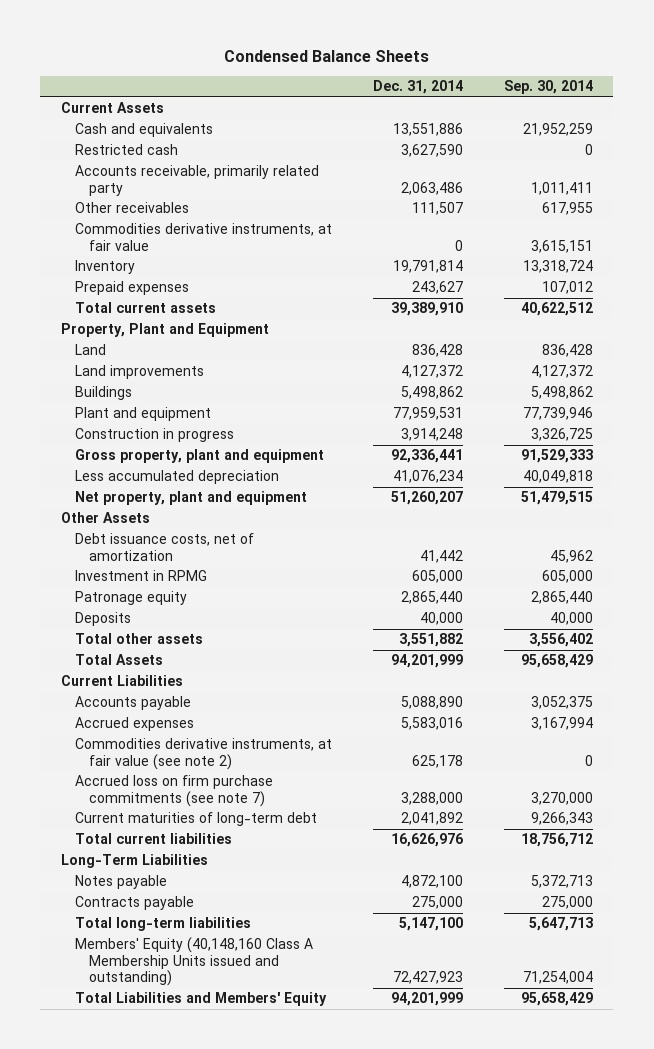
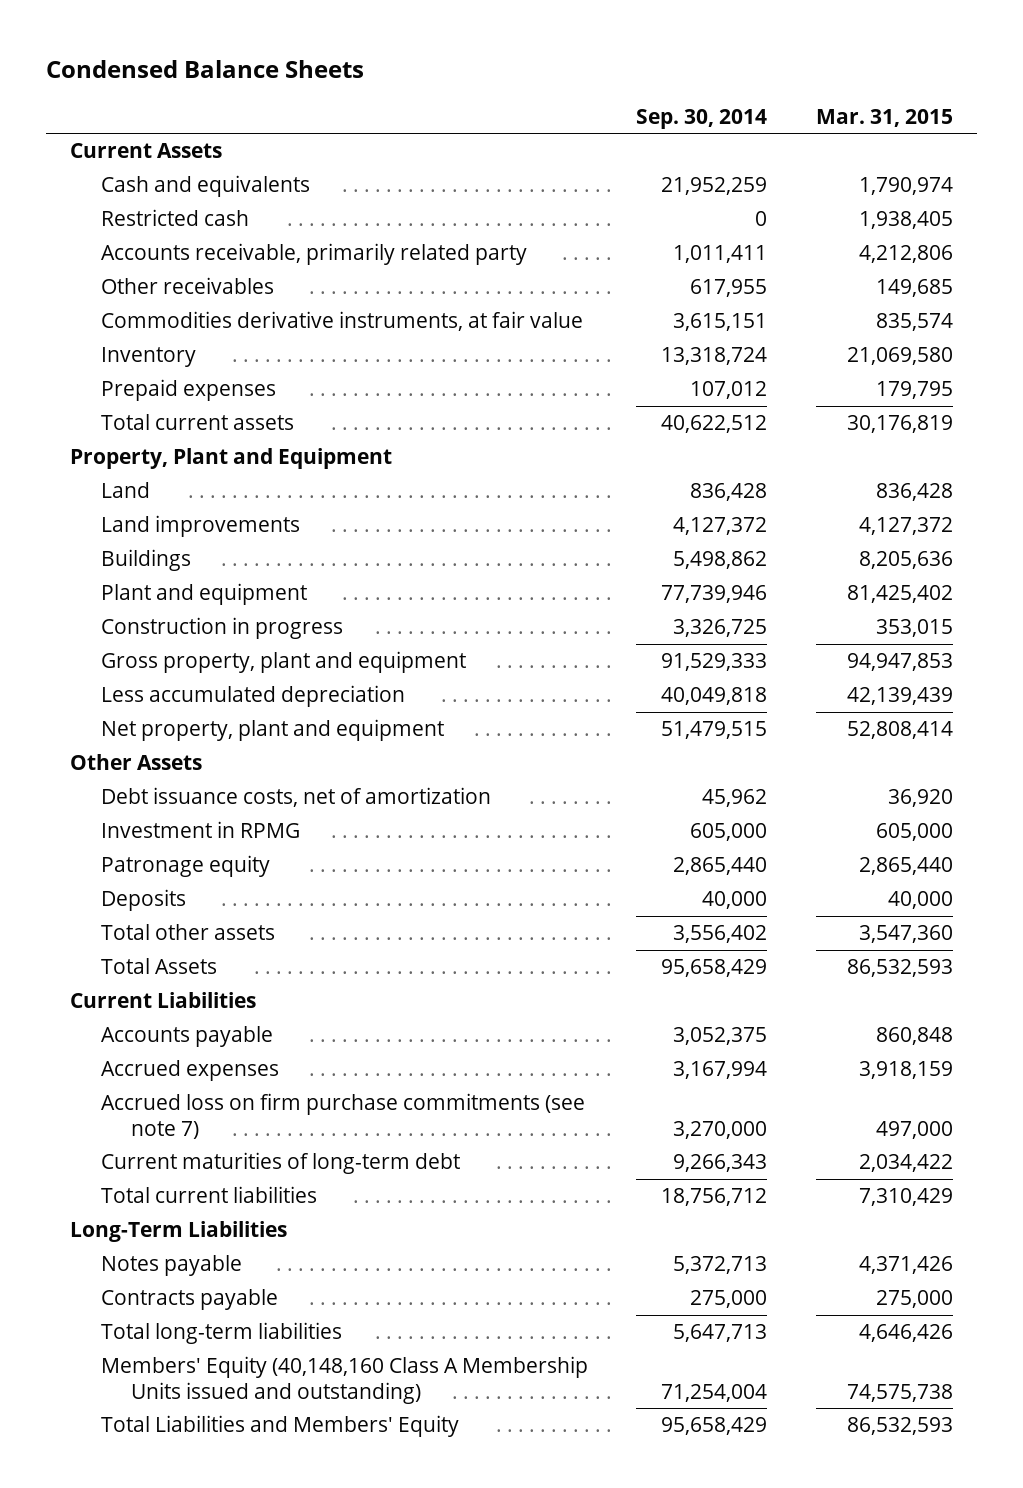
- | Dec. 31, 2014 | Sep. 30, 2014
+ | Sep. 30, 2014 | Mar. 31, 2015
- Commodities derivative instruments, at fair value (see note 2) | 625,178 | 0

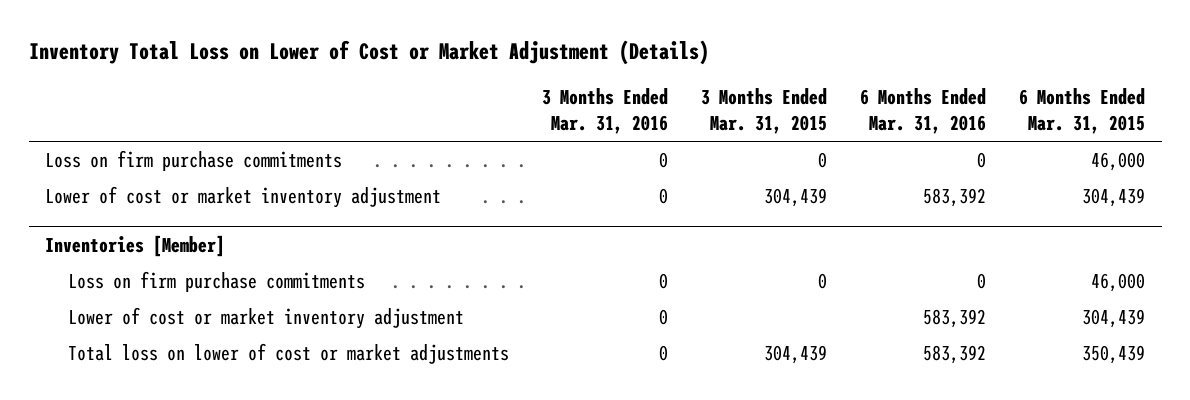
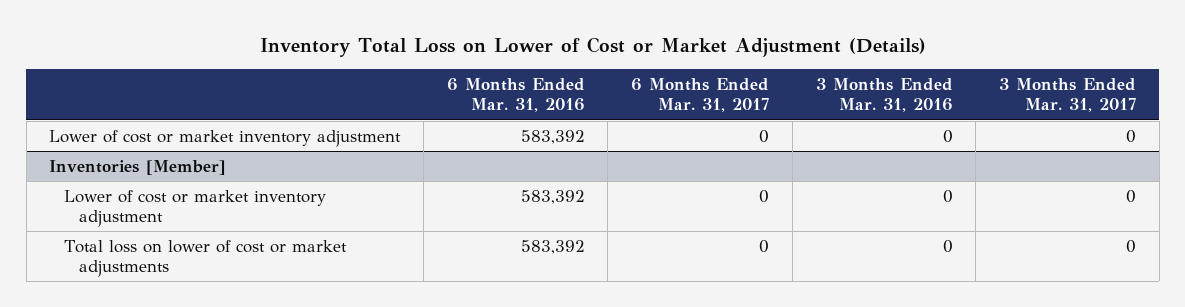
- | 3 Months Ended Mar. 31, 2016 | 3 Months Ended Mar. 31, 2015 | 6 Months Ended Mar. 31, 2016 | 6 Months Ended Mar. 31, 2015
+ | 6 Months Ended Mar. 31, 2016 | 6 Months Ended Mar. 31, 2017 | 3 Months Ended Mar. 31, 2016 | 3 Months Ended Mar. 31, 2017
- Loss on firm purchase commitments | 0 | 0 | 0 | 46,000
@ Inventories [Member]
- Loss on firm purchase commitments | 0 | 0 | 0 | 46,000

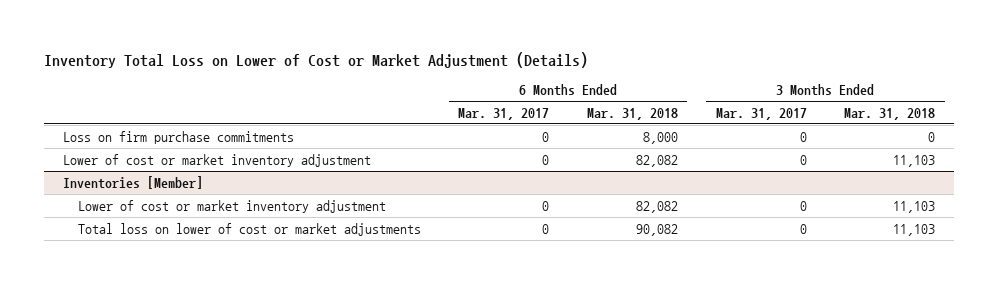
- | 6 Months Ended Mar. 31, 2016 | 6 Months Ended Mar. 31, 2017 | 3 Months Ended Mar. 31, 2016 | 3 Months Ended Mar. 31, 2017
+ | 6 Months Ended Mar. 31, 2017 | 6 Months Ended Mar. 31, 2018 | 3 Months Ended Mar. 31, 2017 | 3 Months Ended Mar. 31, 2018
+ Loss on firm purchase commitments | 0 | 8,000 | 0 | 0

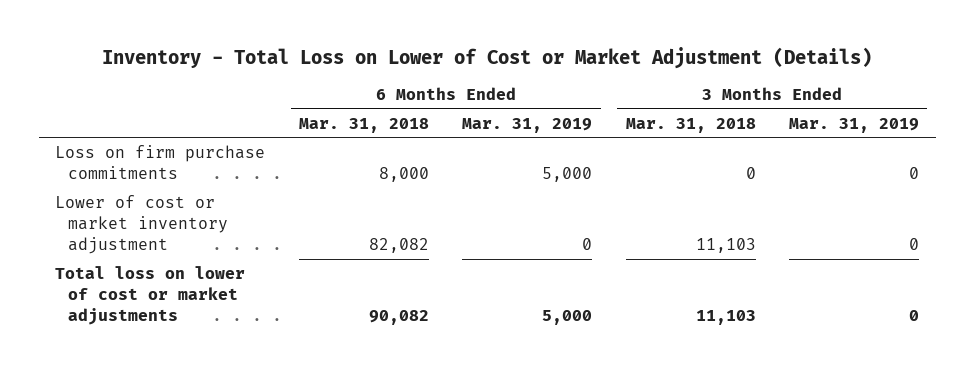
- Inventory Total Loss on Lower of Cost or Market Adjustment (Details)
+ Inventory - Total Loss on Lower of Cost or Market Adjustment (Details)
- | 6 Months Ended Mar. 31, 2017 | 6 Months Ended Mar. 31, 2018 | 3 Months Ended Mar. 31, 2017 | 3 Months Ended Mar. 31, 2018
+ | 6 Months Ended Mar. 31, 2018 | 6 Months Ended Mar. 31, 2019 | 3 Months Ended Mar. 31, 2018 | 3 Months Ended Mar. 31, 2019
- Inventories [Member]
- Lower of cost or market inventory adjustment | 0 | 82,082 | 0 | 11,103

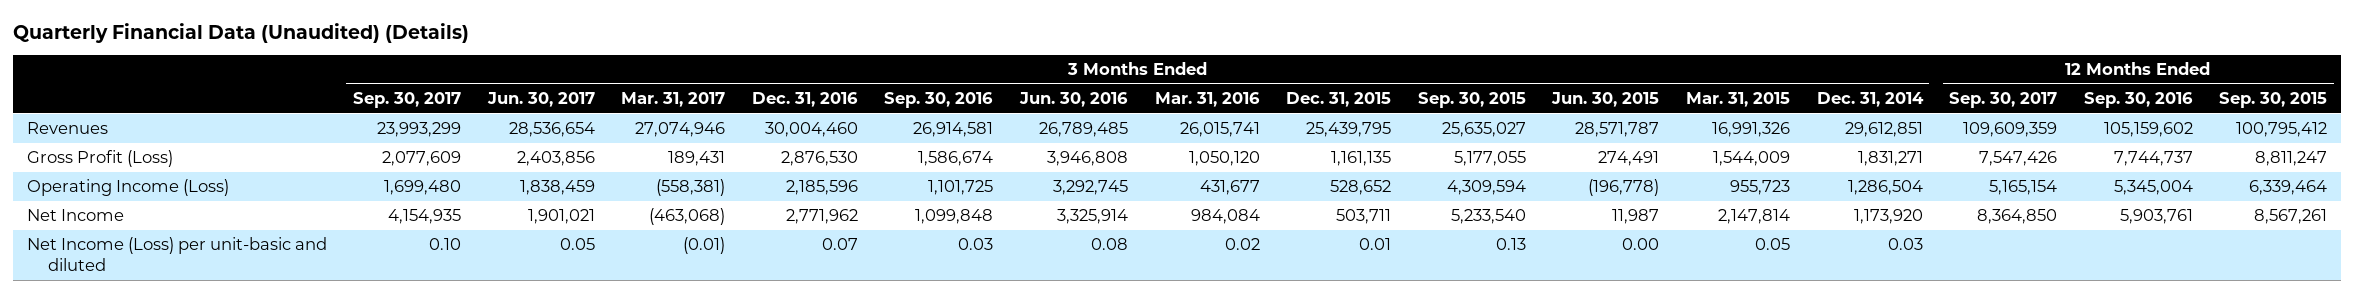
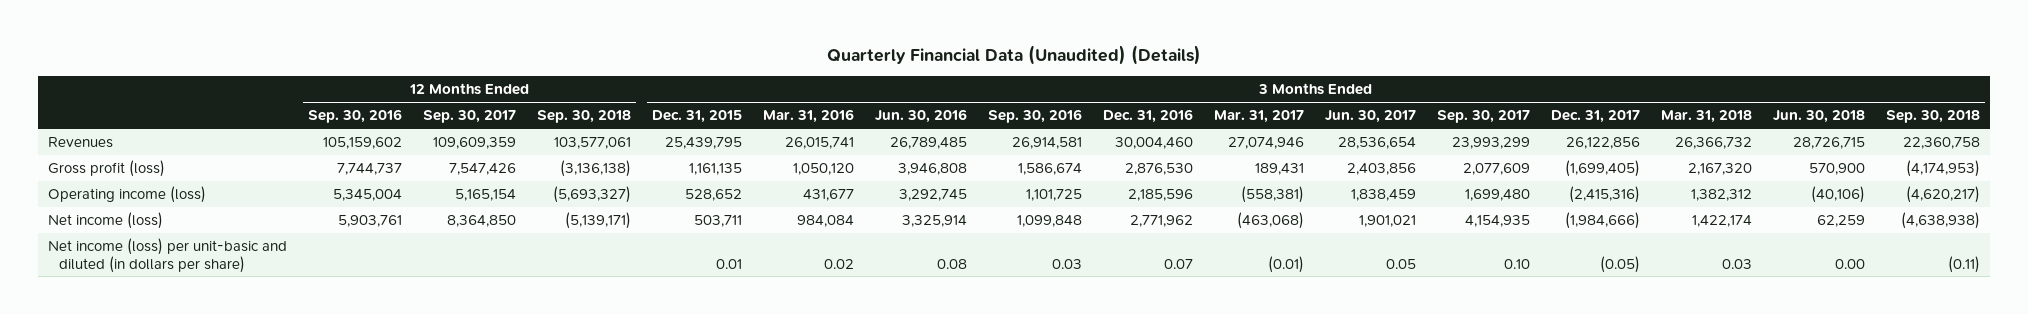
- | 3 Months Ended Sep. 30, 2017 | 3 Months Ended Jun. 30, 2017 | 3 Months Ended Mar. 31, 2017 | 3 Months Ended Dec. 31, 2016 | 3 Months Ended Sep. 30, 2016 | 3 Months Ended Jun. 30, 2016 | 3 Months Ended Mar. 31, 2016 | 3 Months Ended Dec. 31, 2015 | 3 Months Ended Sep. 30, 2015 | 3 Months Ended Jun. 30, 2015 | 3 Months Ended Mar. 31, 2015 | 3 Months Ended Dec. 31, 2014 | 12 Months Ended Sep. 30, 2017 | 12 Months Ended Sep. 30, 2016 | 12 Months Ended Sep. 30, 2015
+ | 12 Months Ended Sep. 30, 2016 | 12 Months Ended Sep. 30, 2017 | 12 Months Ended Sep. 30, 2018 | 3 Months Ended Dec. 31, 2015 | 3 Months Ended Mar. 31, 2016 | 3 Months Ended Jun. 30, 2016 | 3 Months Ended Sep. 30, 2016 | 3 Months Ended Dec. 31, 2016 | 3 Months Ended Mar. 31, 2017 | 3 Months Ended Jun. 30, 2017 | 3 Months Ended Sep. 30, 2017 | 3 Months Ended Dec. 31, 2017 | 3 Months Ended Mar. 31, 2018 | 3 Months Ended Jun. 30, 2018 | 3 Months Ended Sep. 30, 2018
- Gross Profit (Loss) | 2,077,609 | 2,403,856 | 189,431 | 2,876,530 | 1,586,674 | 3,946,808 | 1,050,120 | 1,161,135 | 5,177,055 | 274,491 | 1,544,009 | 1,831,271 | 7,547,426 | 7,744,737 | 8,811,247
- Operating Income (Loss) | 1,699,480 | 1,838,459 | (558,381) | 2,185,596 | 1,101,725 | 3,292,745 | 431,677 | 528,652 | 4,309,594 | (196,778) | 955,723 | 1,286,504 | 5,165,154 | 5,345,004 | 6,339,464
- Net Income | 4,154,935 | 1,901,021 | (463,068) | 2,771,962 | 1,099,848 | 3,325,914 | 984,084 | 503,711 | 5,233,540 | 11,987 | 2,147,814 | 1,173,920 | 8,364,850 | 5,903,761 | 8,567,261
- Net Income (Loss) per unit-basic and diluted | 0.10 | 0.05 | (0.01) | 0.07 | 0.03 | 0.08 | 0.02 | 0.01 | 0.13 | 0.00 | 0.05 | 0.03 | | |
+ Gross profit (loss) | 7,744,737 | 7,547,426 | (3,136,138) | 1,161,135 | 1,050,120 | 3,946,808 | 1,586,674 | 2,876,530 | 189,431 | 2,403,856 | 2,077,609 | (1,699,405) | 2,167,320 | 570,900 | (4,174,953)
+ Operating income (loss) | 5,345,004 | 5,165,154 | (5,693,327) | 528,652 | 431,677 | 3,292,745 | 1,101,725 | 2,185,596 | (558,381) | 1,838,459 | 1,699,480 | (2,415,316) | 1,382,312 | (40,106) | (4,620,217)
+ Net income (loss) | 5,903,761 | 8,364,850 | (5,139,171) | 503,711 | 984,084 | 3,325,914 | 1,099,848 | 2,771,962 | (463,068) | 1,901,021 | 4,154,935 | (1,984,666) | 1,422,174 | 62,259 | (4,638,938)
+ Net income (loss) per unit-basic and diluted (in dollars per share) | | | | 0.01 | 0.02 | 0.08 | 0.03 | 0.07 | (0.01) | 0.05 | 0.10 | (0.05) | 0.03 | 0.00 | (0.11)

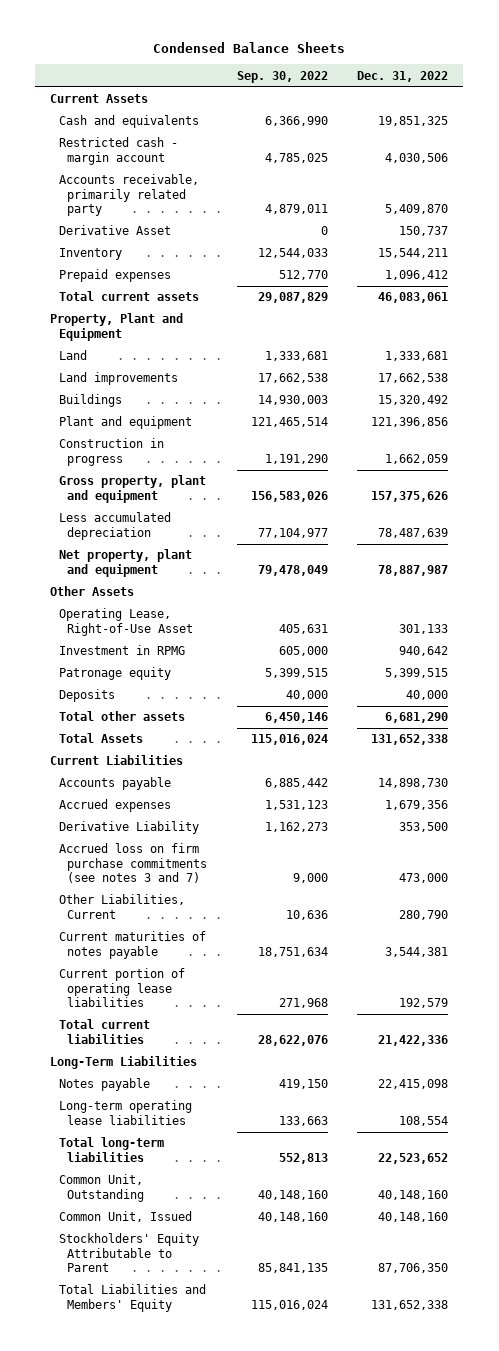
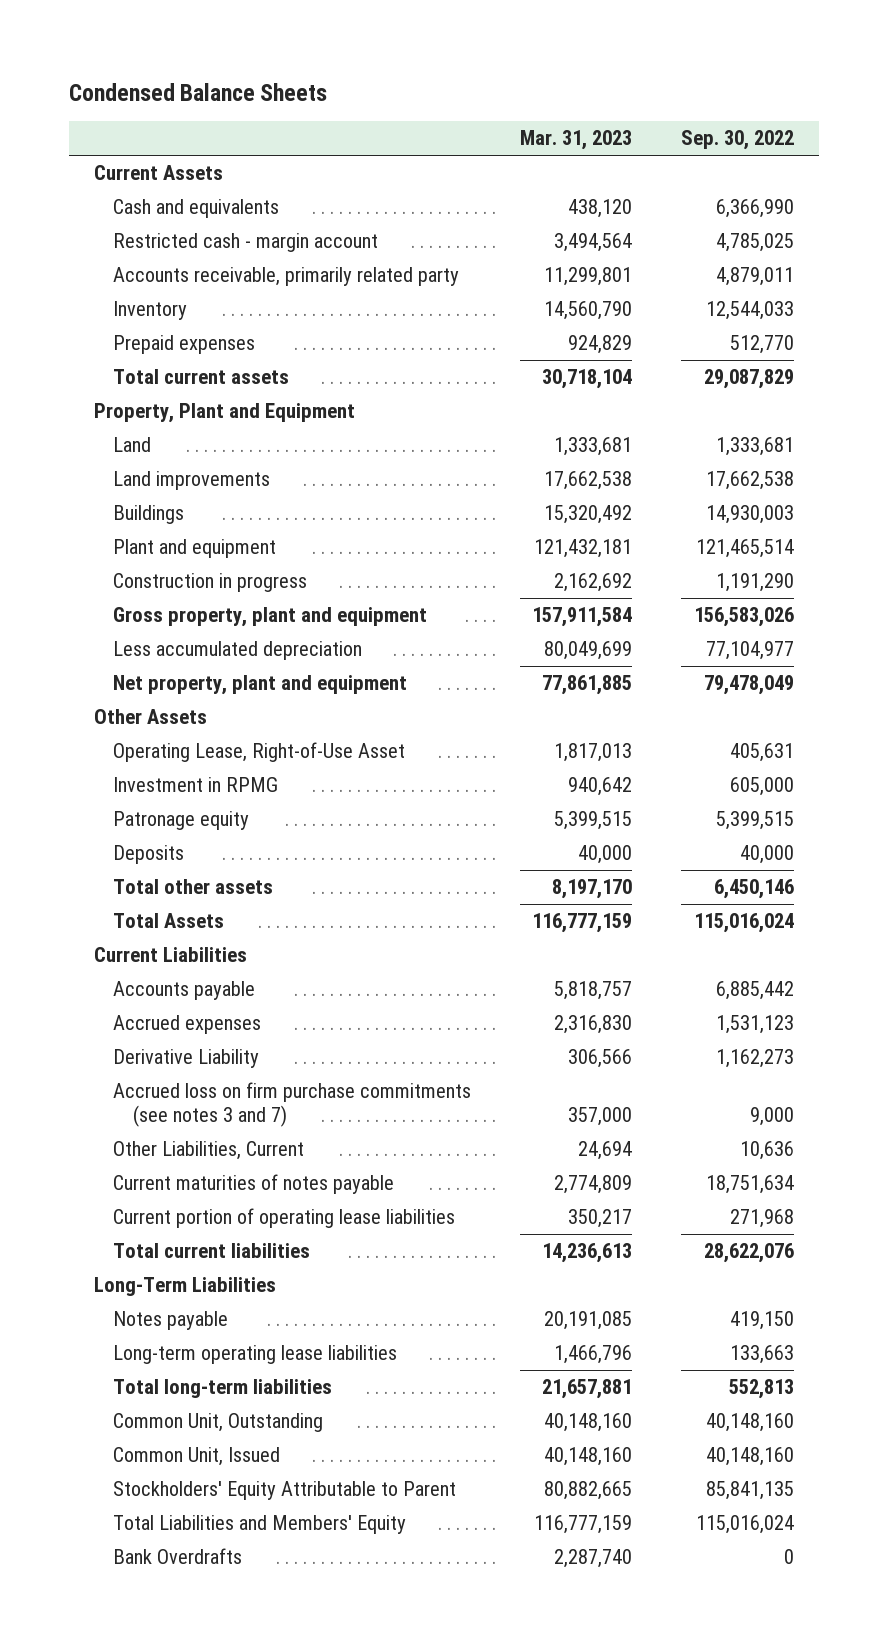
- | Sep. 30, 2022 | Dec. 31, 2022
+ | Mar. 31, 2023 | Sep. 30, 2022
- Derivative Asset | 0 | 150,737
+ Bank Overdrafts | 2,287,740 | 0

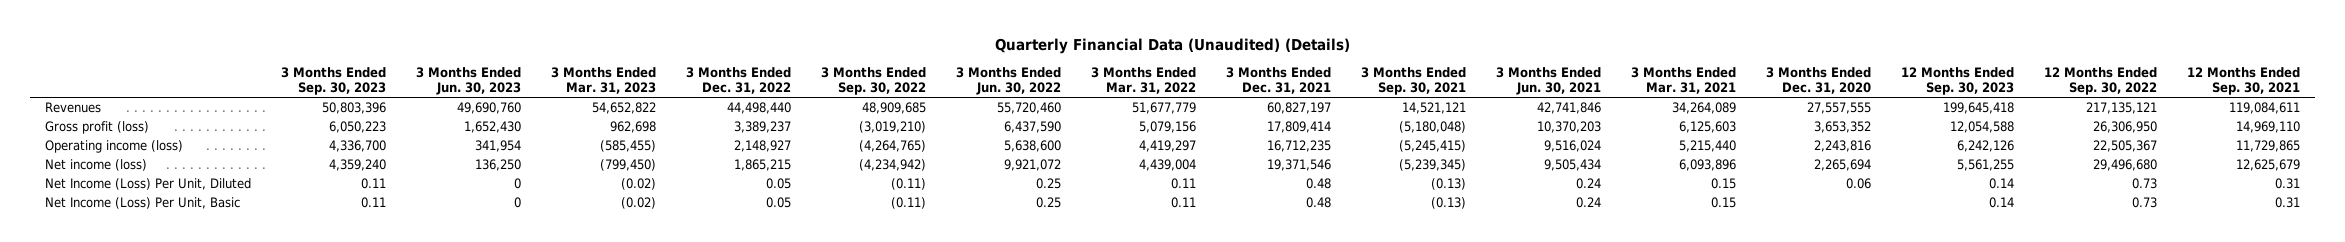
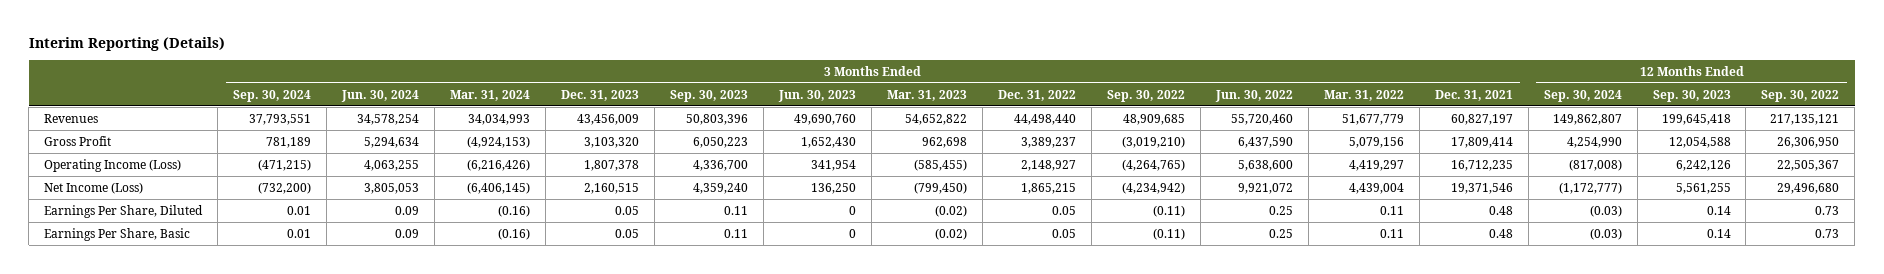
- Quarterly Financial Data (Unaudited) (Details)
+ Interim Reporting (Details)
- | 3 Months Ended Sep. 30, 2023 | 3 Months Ended Jun. 30, 2023 | 3 Months Ended Mar. 31, 2023 | 3 Months Ended Dec. 31, 2022 | 3 Months Ended Sep. 30, 2022 | 3 Months Ended Jun. 30, 2022 | 3 Months Ended Mar. 31, 2022 | 3 Months Ended Dec. 31, 2021 | 3 Months Ended Sep. 30, 2021 | 3 Months Ended Jun. 30, 2021 | 3 Months Ended Mar. 31, 2021 | 3 Months Ended Dec. 31, 2020 | 12 Months Ended Sep. 30, 2023 | 12 Months Ended Sep. 30, 2022 | 12 Months Ended Sep. 30, 2021
+ | 3 Months Ended Sep. 30, 2024 | 3 Months Ended Jun. 30, 2024 | 3 Months Ended Mar. 31, 2024 | 3 Months Ended Dec. 31, 2023 | 3 Months Ended Sep. 30, 2023 | 3 Months Ended Jun. 30, 2023 | 3 Months Ended Mar. 31, 2023 | 3 Months Ended Dec. 31, 2022 | 3 Months Ended Sep. 30, 2022 | 3 Months Ended Jun. 30, 2022 | 3 Months Ended Mar. 31, 2022 | 3 Months Ended Dec. 31, 2021 | 12 Months Ended Sep. 30, 2024 | 12 Months Ended Sep. 30, 2023 | 12 Months Ended Sep. 30, 2022
- Gross profit (loss) | 6,050,223 | 1,652,430 | 962,698 | 3,389,237 | (3,019,210) | 6,437,590 | 5,079,156 | 17,809,414 | (5,180,048) | 10,370,203 | 6,125,603 | 3,653,352 | 12,054,588 | 26,306,950 | 14,969,110
- Operating income (loss) | 4,336,700 | 341,954 | (585,455) | 2,148,927 | (4,264,765) | 5,638,600 | 4,419,297 | 16,712,235 | (5,245,415) | 9,516,024 | 5,215,440 | 2,243,816 | 6,242,126 | 22,505,367 | 11,729,865
- Net income (loss) | 4,359,240 | 136,250 | (799,450) | 1,865,215 | (4,234,942) | 9,921,072 | 4,439,004 | 19,371,546 | (5,239,345) | 9,505,434 | 6,093,896 | 2,265,694 | 5,561,255 | 29,496,680 | 12,625,679
- Net Income (Loss) Per Unit, Diluted | 0.11 | 0 | (0.02) | 0.05 | (0.11) | 0.25 | 0.11 | 0.48 | (0.13) | 0.24 | 0.15 | 0.06 | 0.14 | 0.73 | 0.31
- Net Income (Loss) Per Unit, Basic | 0.11 | 0 | (0.02) | 0.05 | (0.11) | 0.25 | 0.11 | 0.48 | (0.13) | 0.24 | 0.15 | | 0.14 | 0.73 | 0.31
+ Gross Profit | 781,189 | 5,294,634 | (4,924,153) | 3,103,320 | 6,050,223 | 1,652,430 | 962,698 | 3,389,237 | (3,019,210) | 6,437,590 | 5,079,156 | 17,809,414 | 4,254,990 | 12,054,588 | 26,306,950
+ Operating Income (Loss) | (471,215) | 4,063,255 | (6,216,426) | 1,807,378 | 4,336,700 | 341,954 | (585,455) | 2,148,927 | (4,264,765) | 5,638,600 | 4,419,297 | 16,712,235 | (817,008) | 6,242,126 | 22,505,367
+ Net Income (Loss) | (732,200) | 3,805,053 | (6,406,145) | 2,160,515 | 4,359,240 | 136,250 | (799,450) | 1,865,215 | (4,234,942) | 9,921,072 | 4,439,004 | 19,371,546 | (1,172,777) | 5,561,255 | 29,496,680
+ Earnings Per Share, Diluted | 0.01 | 0.09 | (0.16) | 0.05 | 0.11 | 0 | (0.02) | 0.05 | (0.11) | 0.25 | 0.11 | 0.48 | (0.03) | 0.14 | 0.73
+ Earnings Per Share, Basic | 0.01 | 0.09 | (0.16) | 0.05 | 0.11 | 0 | (0.02) | 0.05 | (0.11) | 0.25 | 0.11 | 0.48 | (0.03) | 0.14 | 0.73

